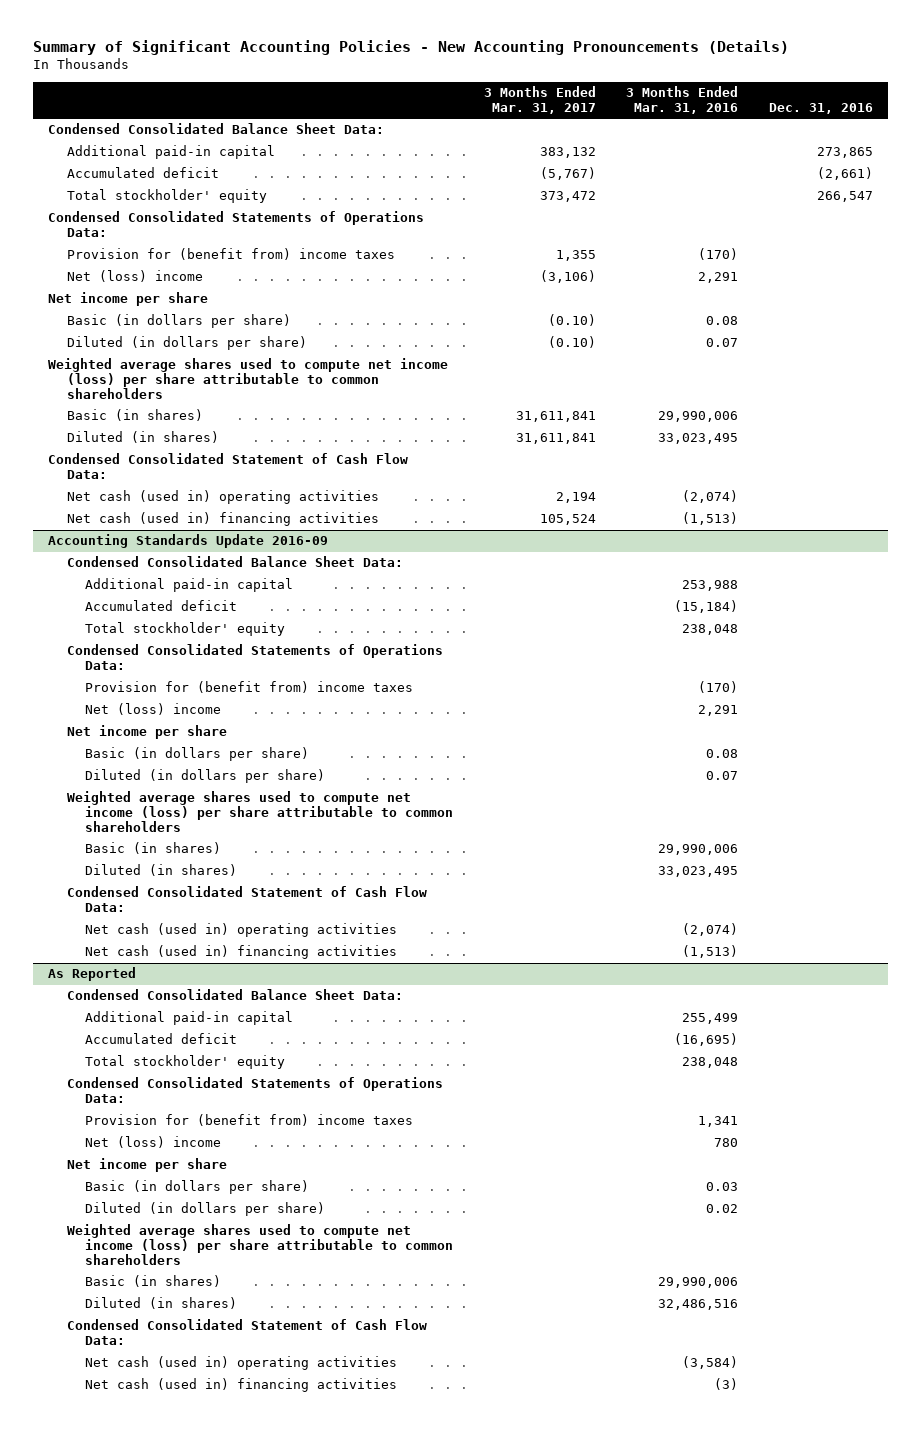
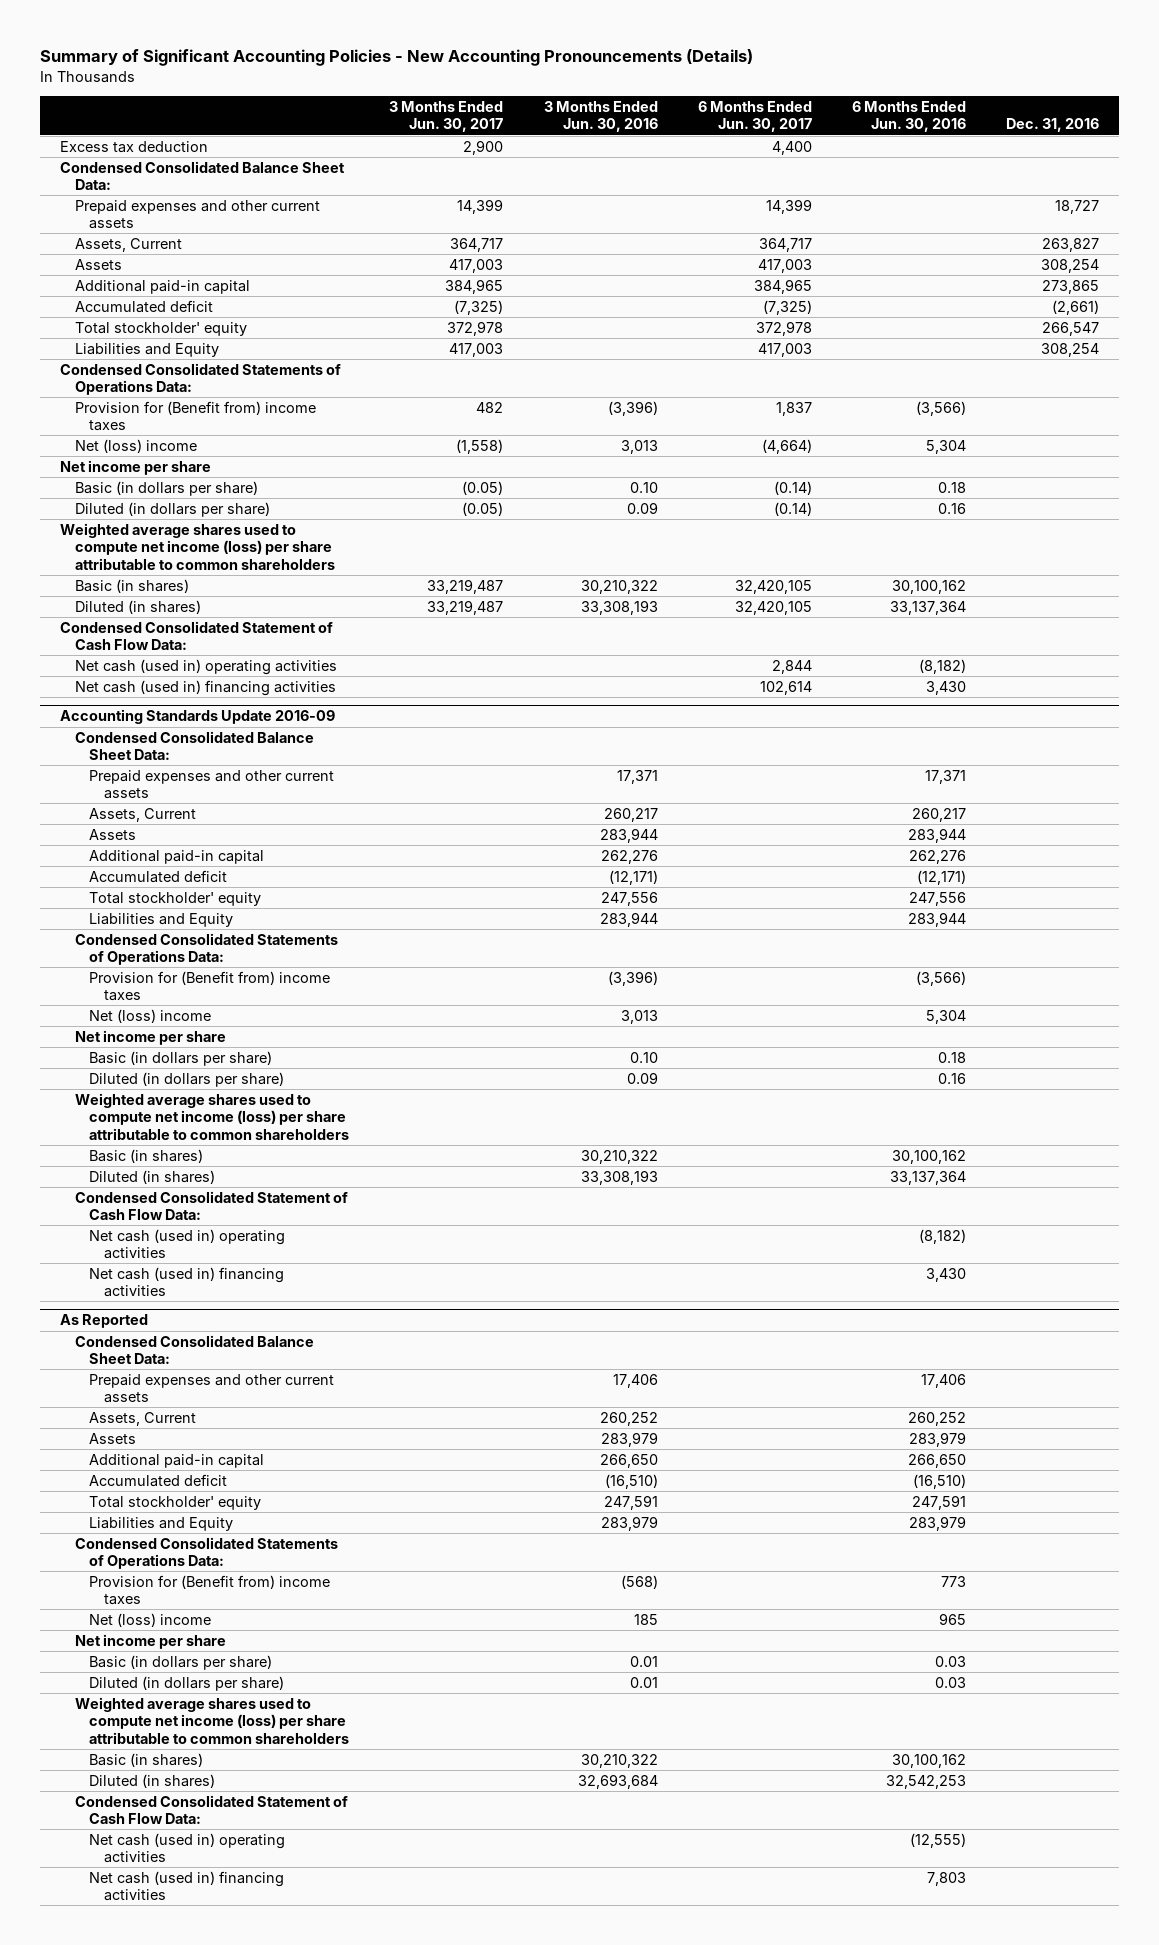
- | 3 Months Ended Mar. 31, 2017 | 3 Months Ended Mar. 31, 2016 | Dec. 31, 2016
+ | 3 Months Ended Jun. 30, 2017 | 3 Months Ended Jun. 30, 2016 | 6 Months Ended Jun. 30, 2017 | 6 Months Ended Jun. 30, 2016 | Dec. 31, 2016
+ Excess tax deduction | 2,900 | | 4,400 | |
+ Prepaid expenses and other current assets | 14,399 | | 14,399 | | 18,727
+ Assets, Current | 364,717 | | 364,717 | | 263,827
+ Assets | 417,003 | | 417,003 | | 308,254
+ Liabilities and Equity | 417,003 | | 417,003 | | 308,254
- Provision for (benefit from) income taxes | 1,355 | (170) |
+ Provision for (Benefit from) income taxes | 482 | (3,396) | 1,837 | (3,566) |
@ Accounting Standards Update 2016-09
+ Prepaid expenses and other current assets | | 17,371 | | 17,371 |
+ Assets, Current | | 260,217 | | 260,217 |
+ Assets | | 283,944 | | 283,944 |
+ Liabilities and Equity | | 283,944 | | 283,944 |
- Provision for (benefit from) income taxes | | (170) |
+ Provision for (Benefit from) income taxes | | (3,396) | | (3,566) |
@ As Reported
+ Prepaid expenses and other current assets | | 17,406 | | 17,406 |
+ Assets, Current | | 260,252 | | 260,252 |
+ Assets | | 283,979 | | 283,979 |
+ Liabilities and Equity | | 283,979 | | 283,979 |
- Provision for (benefit from) income taxes | | 1,341 |
+ Provision for (Benefit from) income taxes | | (568) | | 773 |

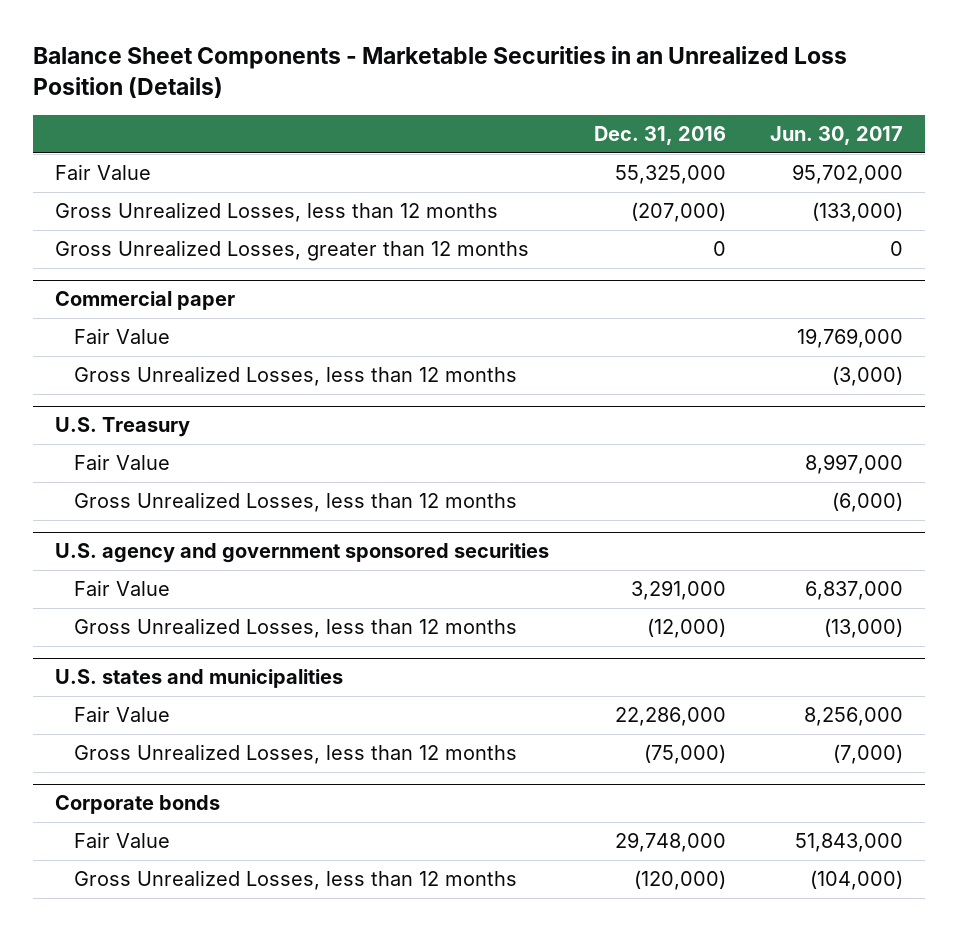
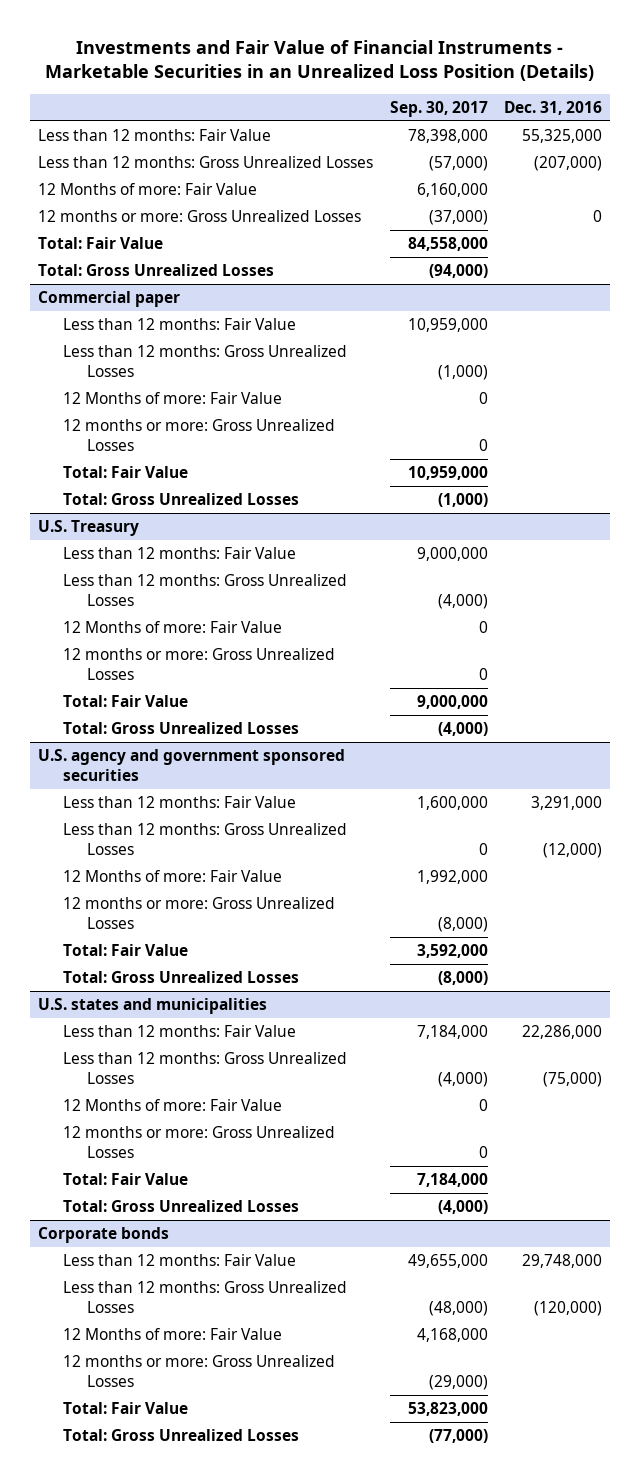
- Balance Sheet Components - Marketable Securities in an Unrealized Loss Position (Details)
+ Investments and Fair Value of Financial Instruments - Marketable Securities in an Unrealized Loss Position (Details)
- | Dec. 31, 2016 | Jun. 30, 2017
+ | Sep. 30, 2017 | Dec. 31, 2016
- Fair Value | 55,325,000 | 95,702,000
- Gross Unrealized Losses, less than 12 months | (207,000) | (133,000)
- Gross Unrealized Losses, greater than 12 months | 0 | 0
+ Less than 12 months: Fair Value | 78,398,000 | 55,325,000
+ Less than 12 months: Gross Unrealized Losses | (57,000) | (207,000)
+ 12 Months of more: Fair Value | 6,160,000 |
+ 12 months or more: Gross Unrealized Losses | (37,000) | 0
+ Total: Fair Value | 84,558,000 |
+ Total: Gross Unrealized Losses | (94,000) |
@ Commercial paper
- Fair Value | | 19,769,000
- Gross Unrealized Losses, less than 12 months | | (3,000)
+ Less than 12 months: Fair Value | 10,959,000 |
+ Less than 12 months: Gross Unrealized Losses | (1,000) |
+ 12 Months of more: Fair Value | 0 |
+ 12 months or more: Gross Unrealized Losses | 0 |
+ Total: Fair Value | 10,959,000 |
+ Total: Gross Unrealized Losses | (1,000) |
@ U.S. Treasury
- Fair Value | | 8,997,000
- Gross Unrealized Losses, less than 12 months | | (6,000)
+ Less than 12 months: Fair Value | 9,000,000 |
+ Less than 12 months: Gross Unrealized Losses | (4,000) |
+ 12 Months of more: Fair Value | 0 |
+ 12 months or more: Gross Unrealized Losses | 0 |
+ Total: Fair Value | 9,000,000 |
+ Total: Gross Unrealized Losses | (4,000) |
@ U.S. agency and government sponsored securities
- Fair Value | 3,291,000 | 6,837,000
- Gross Unrealized Losses, less than 12 months | (12,000) | (13,000)
+ Less than 12 months: Fair Value | 1,600,000 | 3,291,000
+ Less than 12 months: Gross Unrealized Losses | 0 | (12,000)
+ 12 Months of more: Fair Value | 1,992,000 |
+ 12 months or more: Gross Unrealized Losses | (8,000) |
+ Total: Fair Value | 3,592,000 |
+ Total: Gross Unrealized Losses | (8,000) |
@ U.S. states and municipalities
- Fair Value | 22,286,000 | 8,256,000
- Gross Unrealized Losses, less than 12 months | (75,000) | (7,000)
+ Less than 12 months: Fair Value | 7,184,000 | 22,286,000
+ Less than 12 months: Gross Unrealized Losses | (4,000) | (75,000)
+ 12 Months of more: Fair Value | 0 |
+ 12 months or more: Gross Unrealized Losses | 0 |
+ Total: Fair Value | 7,184,000 |
+ Total: Gross Unrealized Losses | (4,000) |
@ Corporate bonds
- Fair Value | 29,748,000 | 51,843,000
- Gross Unrealized Losses, less than 12 months | (120,000) | (104,000)
+ Less than 12 months: Fair Value | 49,655,000 | 29,748,000
+ Less than 12 months: Gross Unrealized Losses | (48,000) | (120,000)
+ 12 Months of more: Fair Value | 4,168,000 |
+ 12 months or more: Gross Unrealized Losses | (29,000) |
+ Total: Fair Value | 53,823,000 |
+ Total: Gross Unrealized Losses | (77,000) |

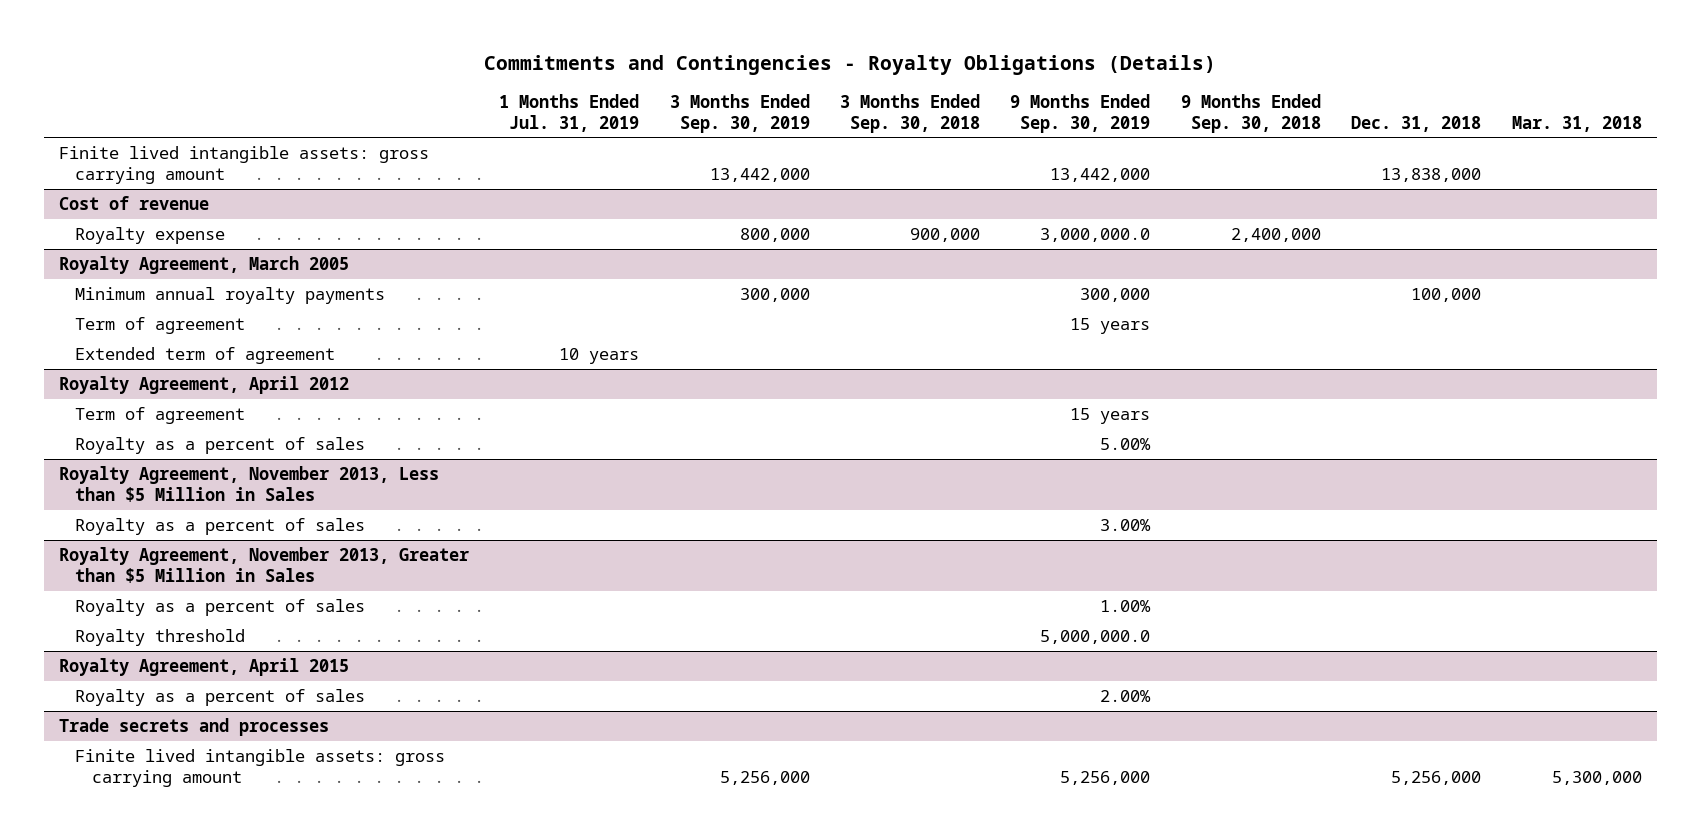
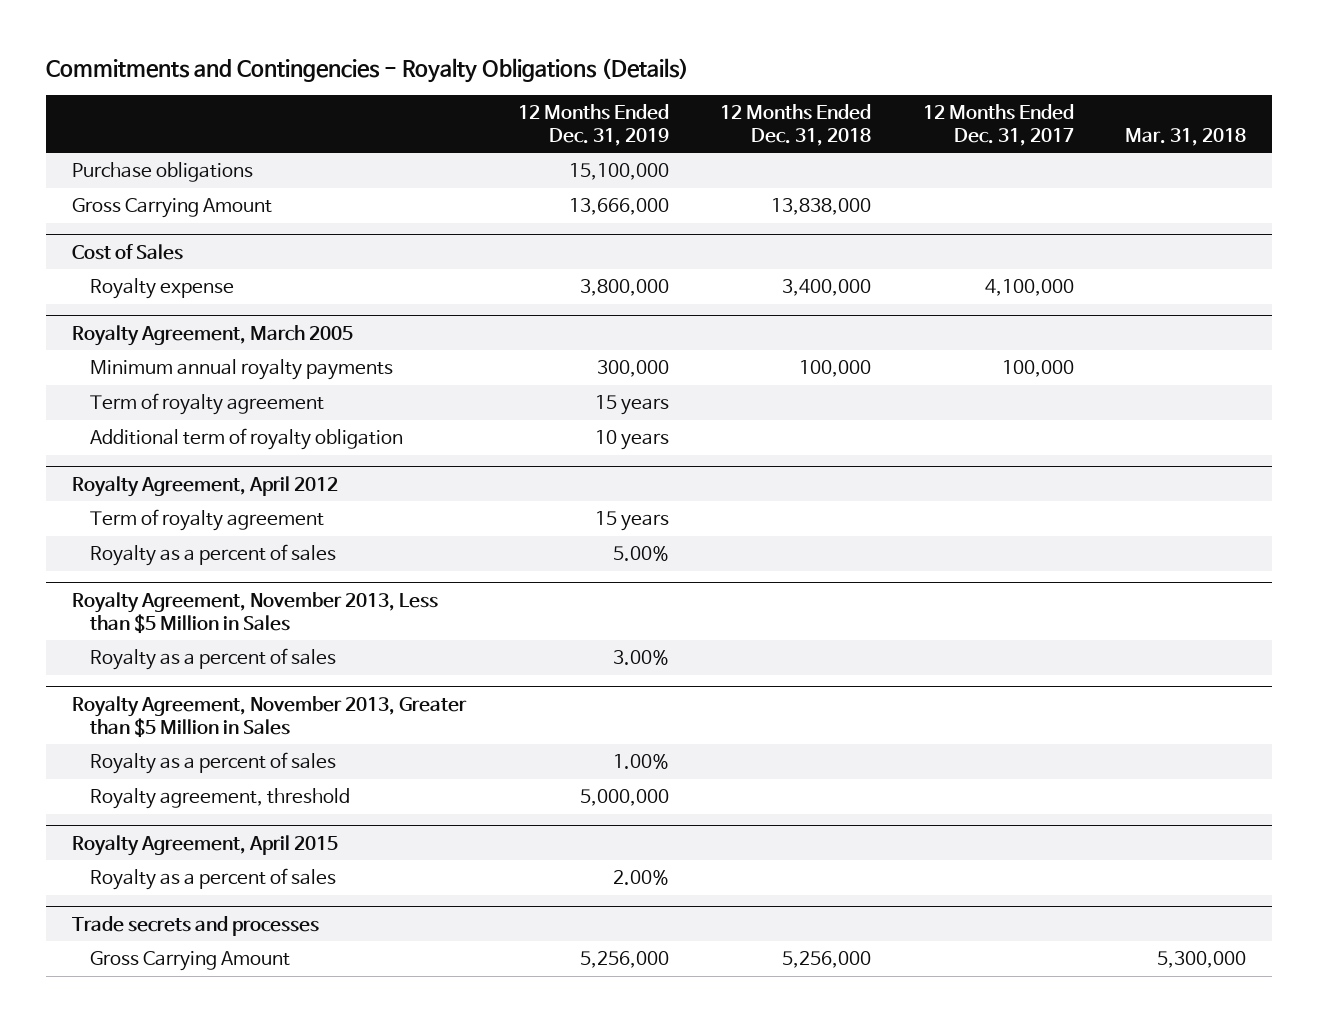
- | 1 Months Ended Jul. 31, 2019 | 3 Months Ended Sep. 30, 2019 | 3 Months Ended Sep. 30, 2018 | 9 Months Ended Sep. 30, 2019 | 9 Months Ended Sep. 30, 2018 | Dec. 31, 2018 | Mar. 31, 2018
+ | 12 Months Ended Dec. 31, 2019 | 12 Months Ended Dec. 31, 2018 | 12 Months Ended Dec. 31, 2017 | Mar. 31, 2018
- Finite lived intangible assets: gross carrying amount | | 13,442,000 | | 13,442,000 | | 13,838,000 |
- Cost of revenue
+ Purchase obligations | 15,100,000 | | |
+ Gross Carrying Amount | 13,666,000 | 13,838,000 | |
+ Cost of Sales
@ Royalty Agreement, March 2005
- Term of agreement | | | | 15 years | | |
- Extended term of agreement | 10 years | | | | | |
+ Term of royalty agreement | 15 years | | |
+ Additional term of royalty obligation | 10 years | | |
@ Royalty Agreement, April 2012
- Term of agreement | | | | 15 years | | |
+ Term of royalty agreement | 15 years | | |
@ Royalty Agreement, November 2013, Greater than $5 Million in Sales
- Royalty threshold | | | | 5,000,000.0 | | |
+ Royalty agreement, threshold | 5,000,000 | | |
@ Trade secrets and processes
- Finite lived intangible assets: gross carrying amount | | 5,256,000 | | 5,256,000 | | 5,256,000 | 5,300,000
+ Gross Carrying Amount | 5,256,000 | 5,256,000 | | 5,300,000

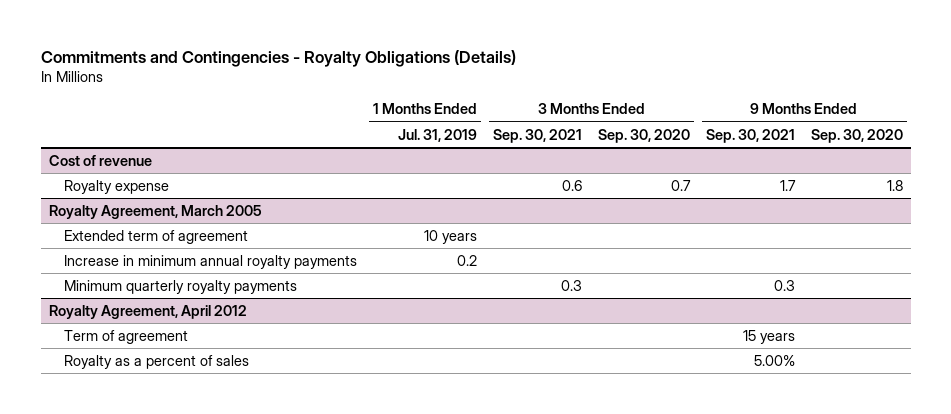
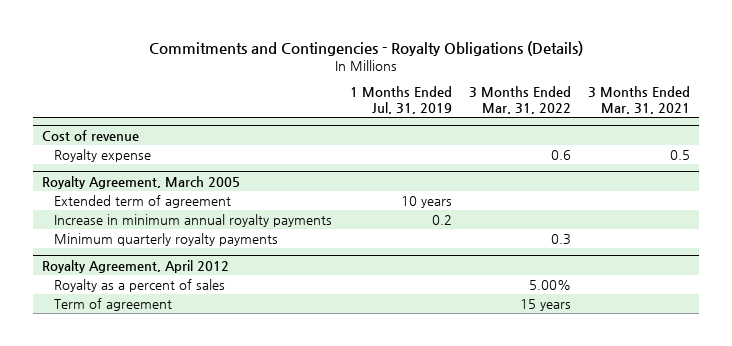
- | 1 Months Ended Jul. 31, 2019 | 3 Months Ended Sep. 30, 2021 | 3 Months Ended Sep. 30, 2020 | 9 Months Ended Sep. 30, 2021 | 9 Months Ended Sep. 30, 2020
+ | 1 Months Ended Jul. 31, 2019 | 3 Months Ended Mar. 31, 2022 | 3 Months Ended Mar. 31, 2021
@ Royalty Agreement, April 2012
moved down: Term of agreement | | 15 years |

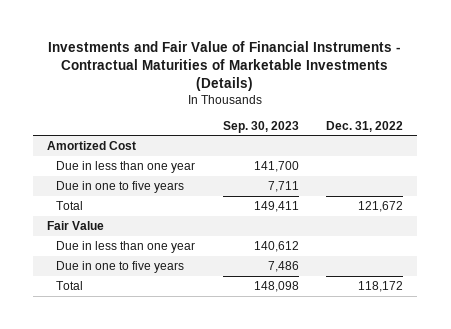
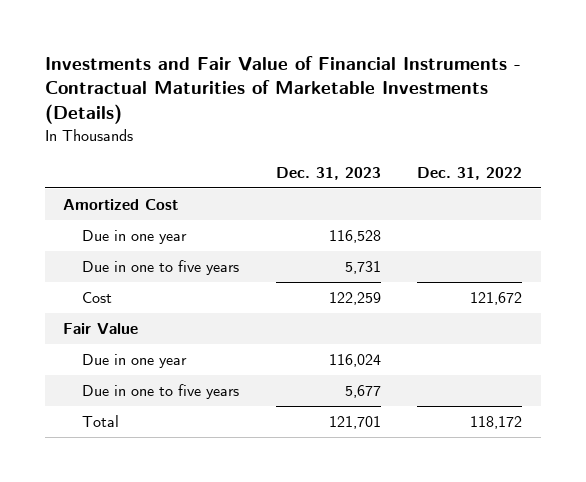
- | Sep. 30, 2023 | Dec. 31, 2022
+ | Dec. 31, 2023 | Dec. 31, 2022
- Due in less than one year | 141,700 |
+ Due in one year | 116,528 |
- Total | 149,411 | 121,672
+ Cost | 122,259 | 121,672
- Due in less than one year | 140,612 |
+ Due in one year | 116,024 |

